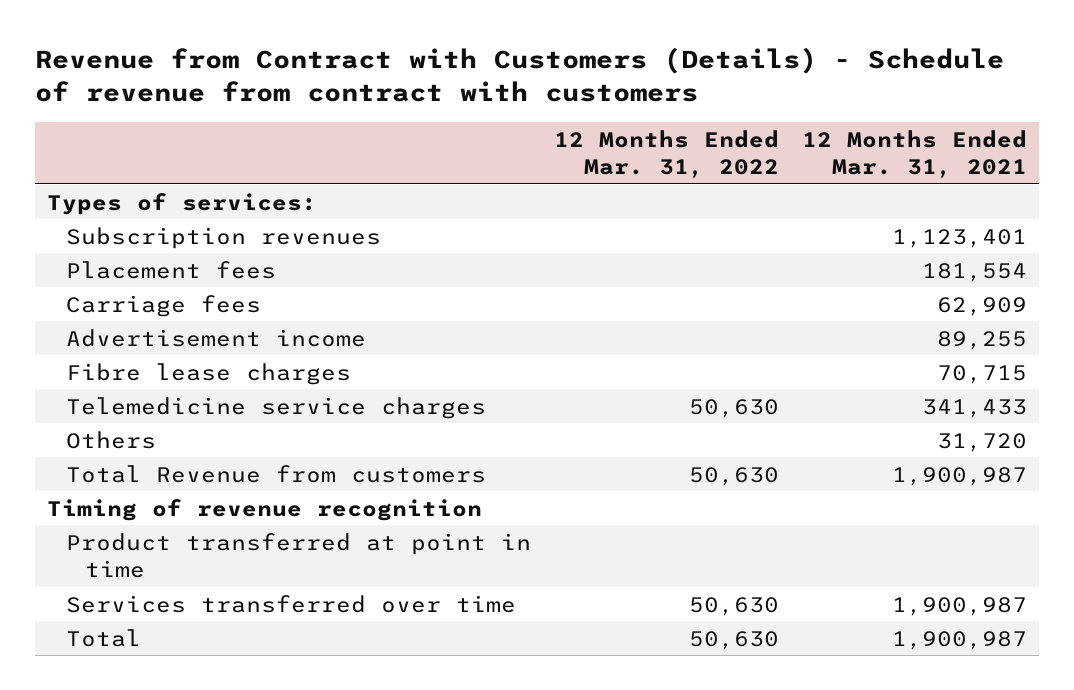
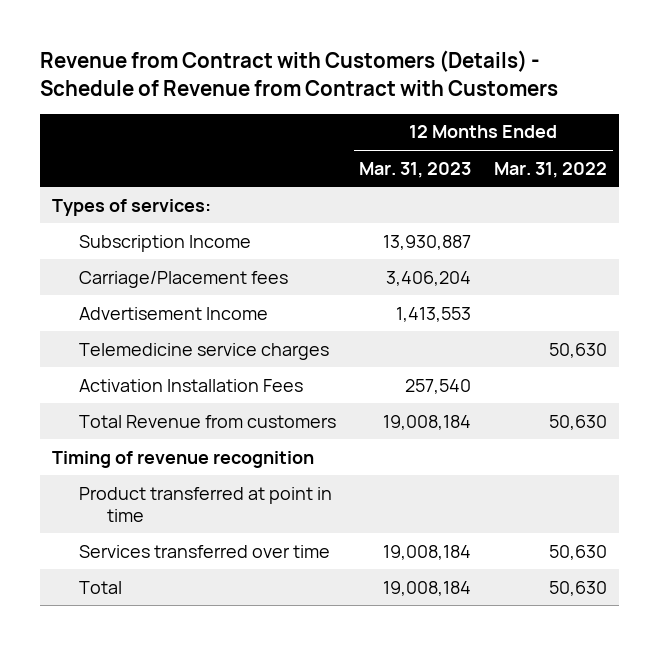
- Revenue from Contract with Customers (Details) - Schedule of revenue from contract with customers
+ Revenue from Contract with Customers (Details) - Schedule of Revenue from Contract with Customers
- | 12 Months Ended Mar. 31, 2022 | 12 Months Ended Mar. 31, 2021
+ | 12 Months Ended Mar. 31, 2023 | 12 Months Ended Mar. 31, 2022
- Subscription revenues | | 1,123,401
- Placement fees | | 181,554
- Carriage fees | | 62,909
- Advertisement income | | 89,255
- Fibre lease charges | | 70,715
+ Subscription Income | 13,930,887 |
+ Carriage/Placement fees | 3,406,204 |
+ Advertisement Income | 1,413,553 |
- Others | | 31,720
+ Activation Installation Fees | 257,540 |

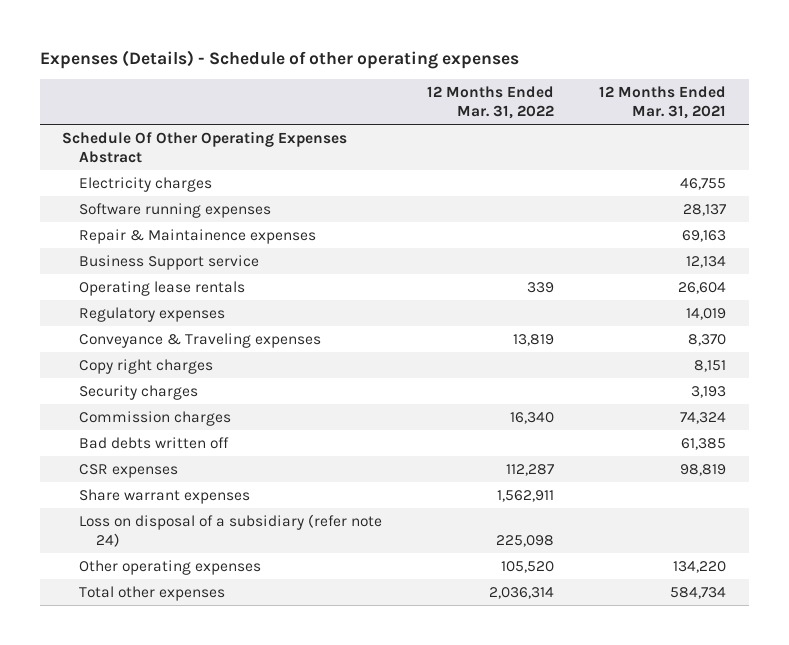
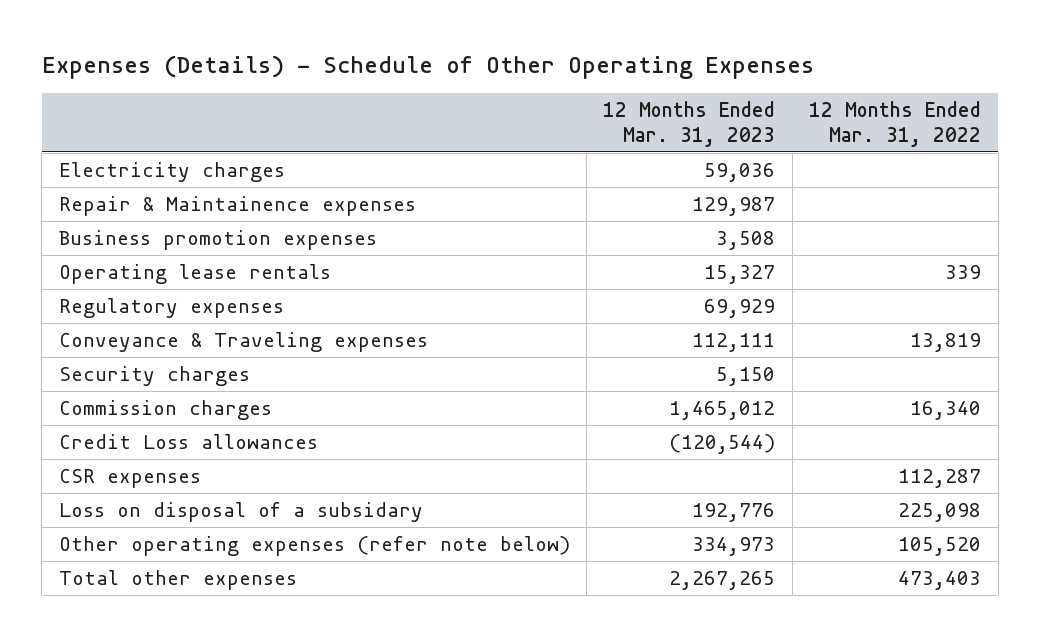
- Expenses (Details) - Schedule of other operating expenses
+ Expenses (Details) - Schedule of Other Operating Expenses
- | 12 Months Ended Mar. 31, 2022 | 12 Months Ended Mar. 31, 2021
+ | 12 Months Ended Mar. 31, 2023 | 12 Months Ended Mar. 31, 2022
- Schedule Of Other Operating Expenses Abstract
- Software running expenses | | 28,137
- Business Support service | | 12,134
+ Business promotion expenses | 3,508 |
- Copy right charges | | 8,151
- Bad debts written off | | 61,385
+ Credit Loss allowances | (120,544) |
- Share warrant expenses | 1,562,911 |
- Loss on disposal of a subsidiary (refer note 24) | 225,098 |
- Other operating expenses | 105,520 | 134,220
- Total other expenses | 2,036,314 | 584,734
+ Loss on disposal of a subsidary | 192,776 | 225,098
+ Other operating expenses (refer note below) | 334,973 | 105,520
+ Total other expenses | 2,267,265 | 473,403

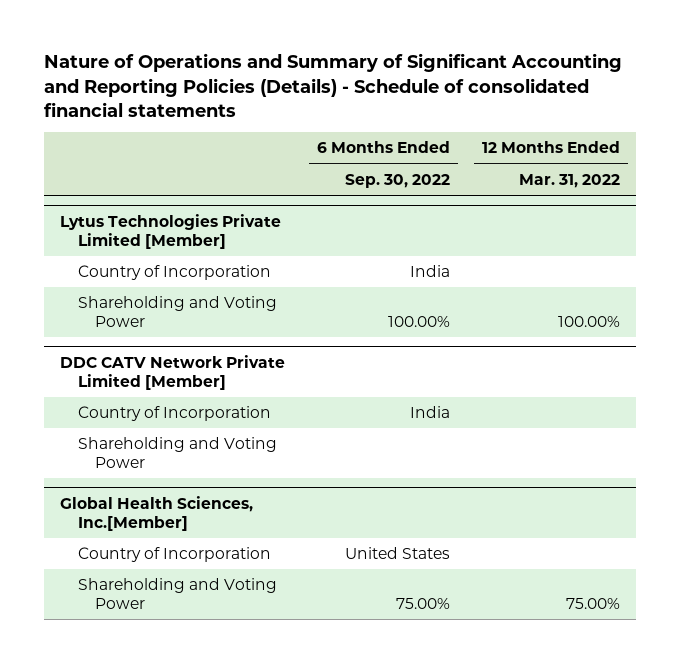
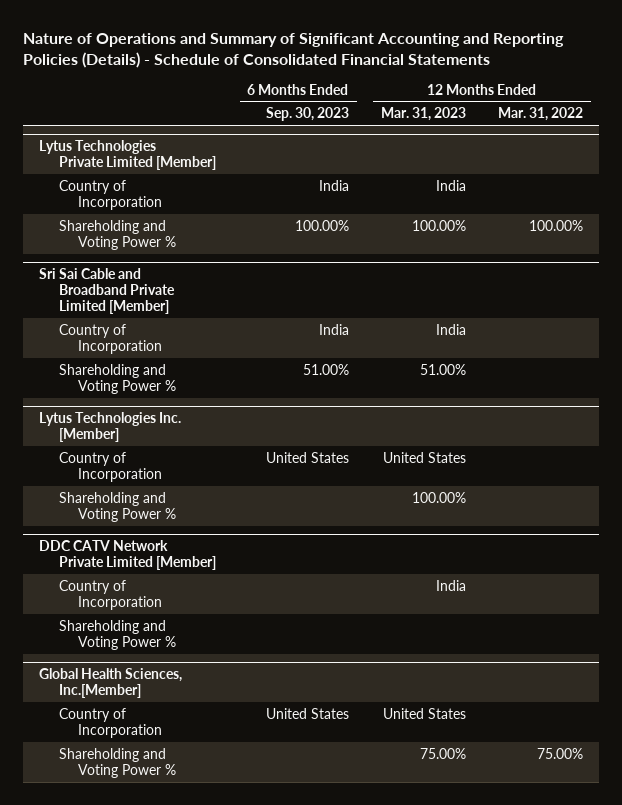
- Nature of Operations and Summary of Significant Accounting and Reporting Policies (Details) - Schedule of consolidated financial statements
+ Nature of Operations and Summary of Significant Accounting and Reporting Policies (Details) - Schedule of Consolidated Financial Statements
- | 6 Months Ended Sep. 30, 2022 | 12 Months Ended Mar. 31, 2022
+ | 6 Months Ended Sep. 30, 2023 | 12 Months Ended Mar. 31, 2023 | 12 Months Ended Mar. 31, 2022
@ Lytus Technologies Private Limited [Member]
- Shareholding and Voting Power | 100.00% | 100.00%
+ Shareholding and Voting Power % | 100.00% | 100.00% | 100.00%
+ Sri Sai Cable and Broadband Private Limited [Member]
+ Country of Incorporation | India | India |
+ Shareholding and Voting Power % | 51.00% | 51.00% |
+ Lytus Technologies Inc. [Member]
+ Country of Incorporation | United States | United States |
+ Shareholding and Voting Power % | | 100.00% |
@ DDC CATV Network Private Limited [Member]
- Shareholding and Voting Power
+ Shareholding and Voting Power %
@ Global Health Sciences, Inc.[Member]
- Shareholding and Voting Power | 75.00% | 75.00%
+ Shareholding and Voting Power % | | 75.00% | 75.00%

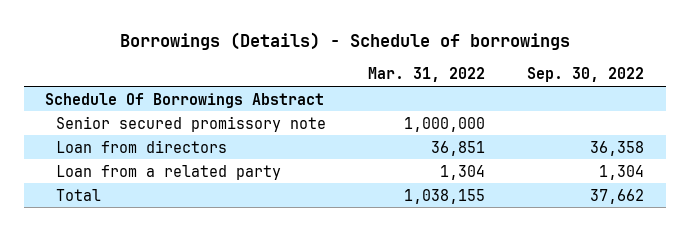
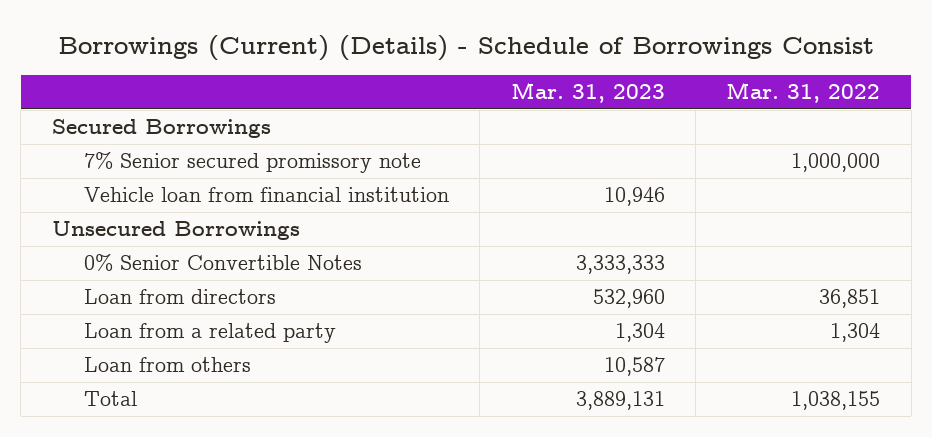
- Borrowings (Details) - Schedule of borrowings
+ Borrowings (Current) (Details) - Schedule of Borrowings Consist
- | Mar. 31, 2022 | Sep. 30, 2022
+ | Mar. 31, 2023 | Mar. 31, 2022
- Schedule Of Borrowings Abstract
- Senior secured promissory note | 1,000,000 |
+ Secured Borrowings
+ 7% Senior secured promissory note | | 1,000,000
+ Vehicle loan from financial institution | 10,946 |
+ Unsecured Borrowings
+ 0% Senior Convertible Notes | 3,333,333 |
+ Loan from others | 10,587 |

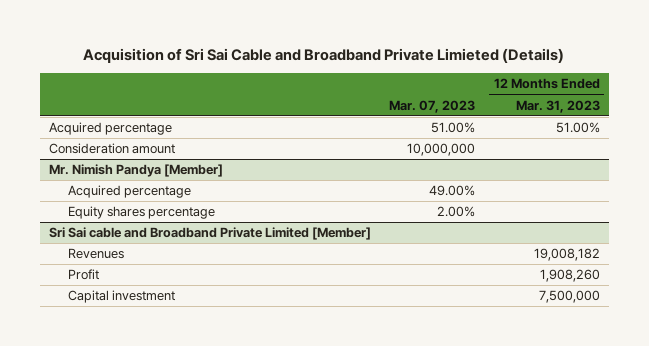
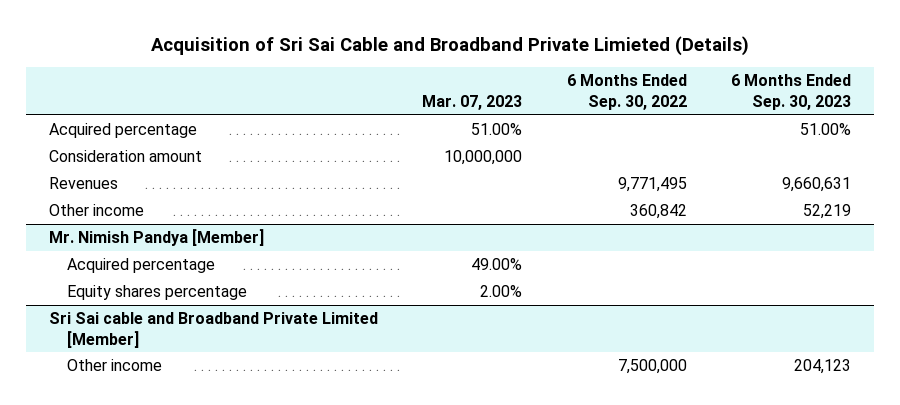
- | Mar. 07, 2023 | 12 Months Ended Mar. 31, 2023
+ | Mar. 07, 2023 | 6 Months Ended Sep. 30, 2022 | 6 Months Ended Sep. 30, 2023
+ Revenues | | 9,771,495 | 9,660,631
+ Other income | | 360,842 | 52,219
@ Sri Sai cable and Broadband Private Limited [Member]
- Revenues | | 19,008,182
- Profit | | 1,908,260
- Capital investment | | 7,500,000
+ Other income | | 7,500,000 | 204,123

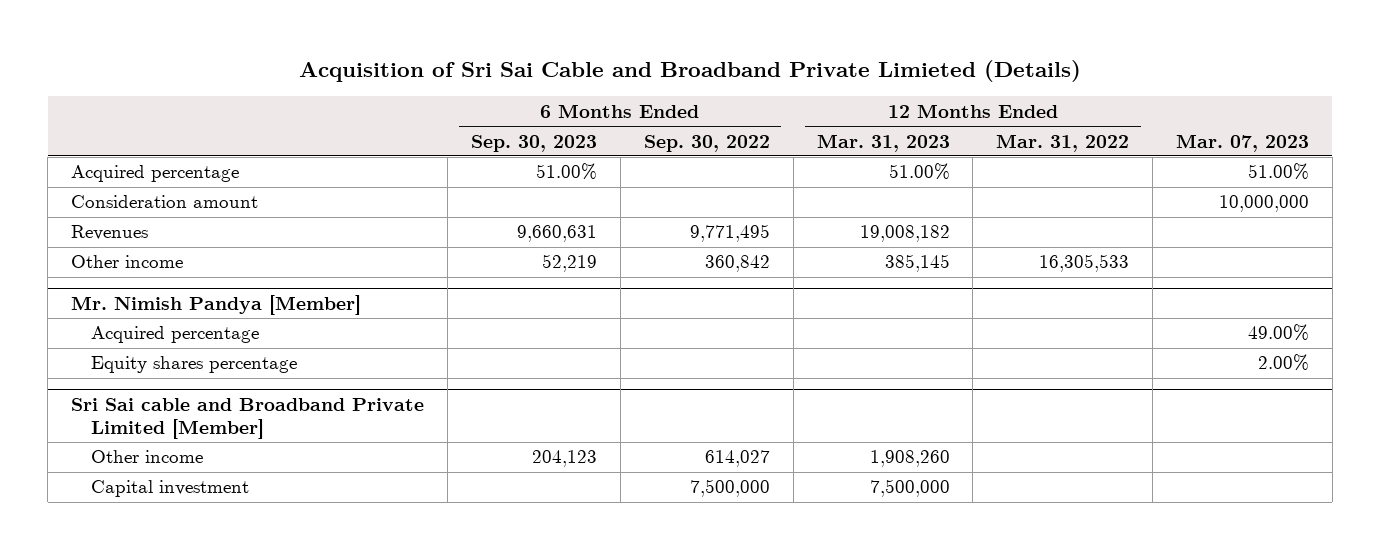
- | Mar. 07, 2023 | 6 Months Ended Sep. 30, 2022 | 6 Months Ended Sep. 30, 2023
+ | 6 Months Ended Sep. 30, 2023 | 6 Months Ended Sep. 30, 2022 | 12 Months Ended Mar. 31, 2023 | 12 Months Ended Mar. 31, 2022 | Mar. 07, 2023
@ Sri Sai cable and Broadband Private Limited [Member]
- Other income | | 7,500,000 | 204,123
+ Other income | 204,123 | 614,027 | 1,908,260 | |
+ Capital investment | | 7,500,000 | 7,500,000 | |

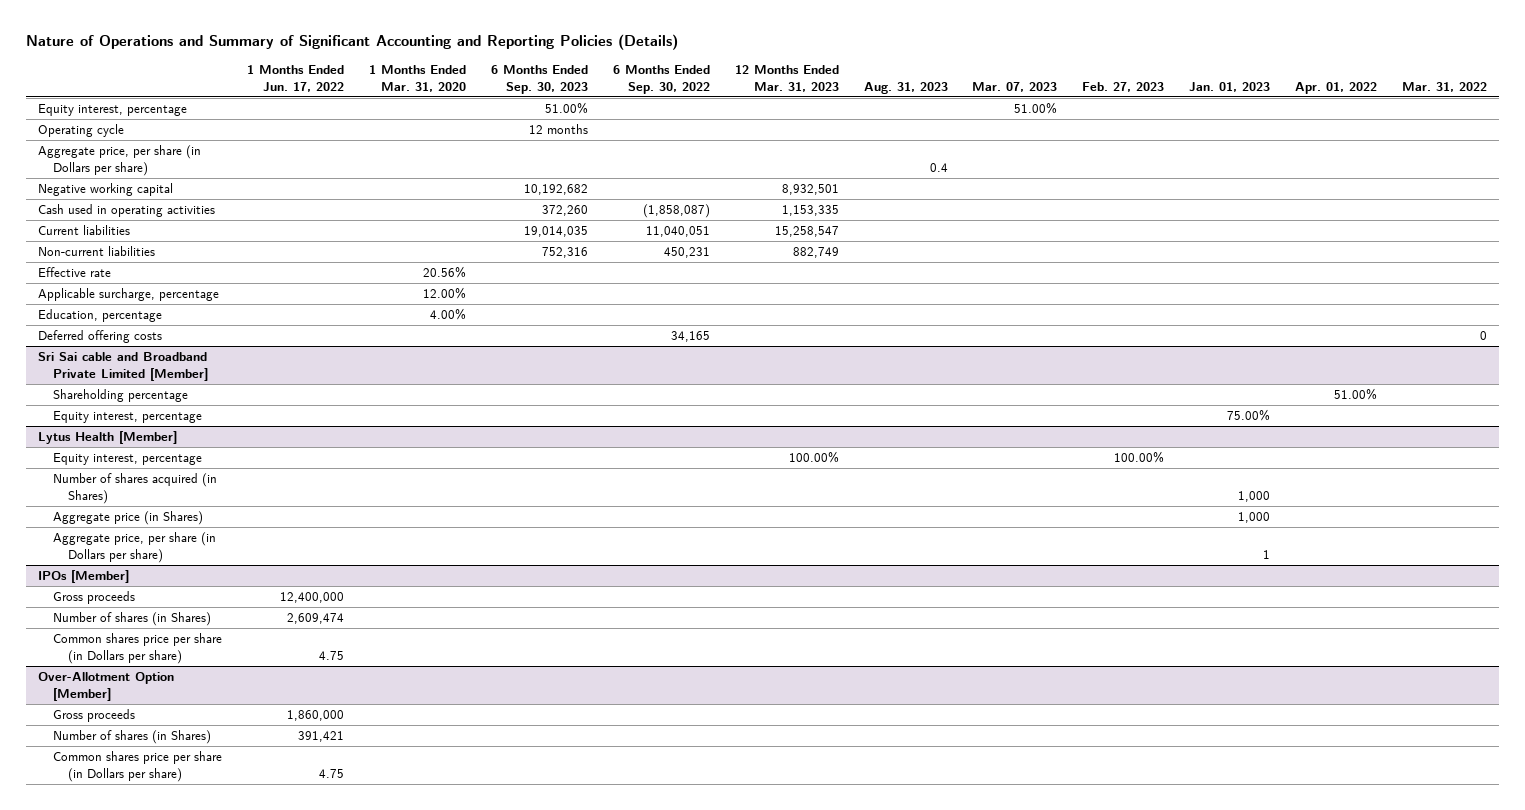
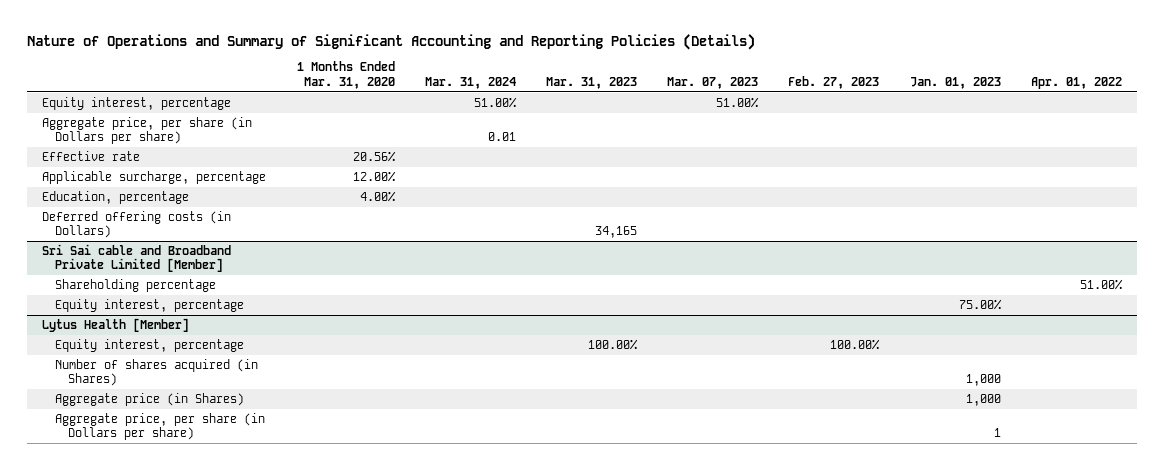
- | 1 Months Ended Jun. 17, 2022 | 1 Months Ended Mar. 31, 2020 | 6 Months Ended Sep. 30, 2023 | 6 Months Ended Sep. 30, 2022 | 12 Months Ended Mar. 31, 2023 | Aug. 31, 2023 | Mar. 07, 2023 | Feb. 27, 2023 | Jan. 01, 2023 | Apr. 01, 2022 | Mar. 31, 2022
+ | 1 Months Ended Mar. 31, 2020 | Mar. 31, 2024 | Mar. 31, 2023 | Mar. 07, 2023 | Feb. 27, 2023 | Jan. 01, 2023 | Apr. 01, 2022
- Operating cycle | | | 12 months | | | | | | | |
- Negative working capital | | | 10,192,682 | | 8,932,501 | | | | | |
- Cash used in operating activities | | | 372,260 | (1,858,087) | 1,153,335 | | | | | |
- Current liabilities | | | 19,014,035 | 11,040,051 | 15,258,547 | | | | | |
- Non-current liabilities | | | 752,316 | 450,231 | 882,749 | | | | | |
- Deferred offering costs | | | | 34,165 | | | | | | | 0
+ Deferred offering costs (in Dollars) | | | 34,165 | | | |
- IPOs [Member]
- Gross proceeds | 12,400,000 | | | | | | | | | |
- Number of shares (in Shares) | 2,609,474 | | | | | | | | | |
- Common shares price per share (in Dollars per share) | 4.75 | | | | | | | | | |
- Over-Allotment Option [Member]
- Gross proceeds | 1,860,000 | | | | | | | | | |
- Number of shares (in Shares) | 391,421 | | | | | | | | | |
- Common shares price per share (in Dollars per share) | 4.75 | | | | | | | | | |

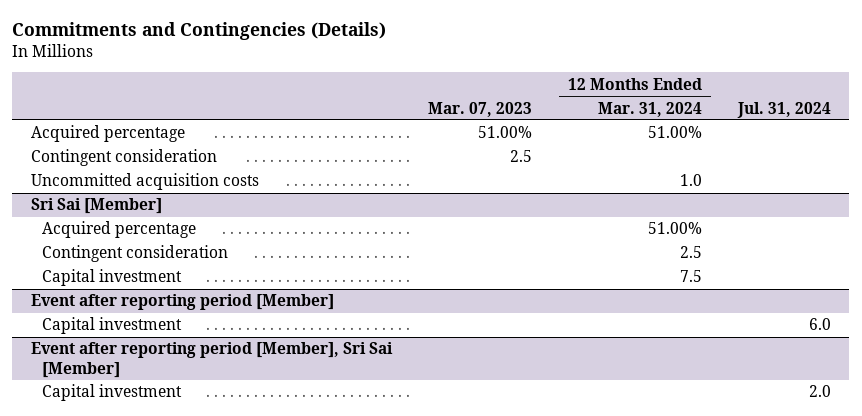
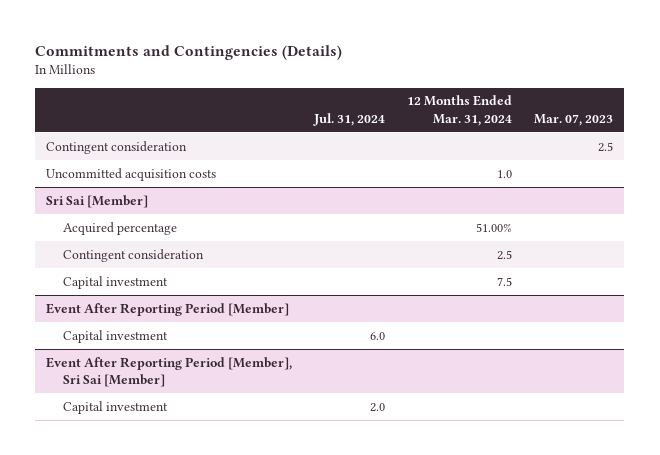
- | Mar. 07, 2023 | 12 Months Ended Mar. 31, 2024 | Jul. 31, 2024
+ | Jul. 31, 2024 | 12 Months Ended Mar. 31, 2024 | Mar. 07, 2023
- Acquired percentage | 51.00% | 51.00% |
- Event after reporting period [Member]
+ Event After Reporting Period [Member]
- Event after reporting period [Member], Sri Sai [Member]
+ Event After Reporting Period [Member], Sri Sai [Member]

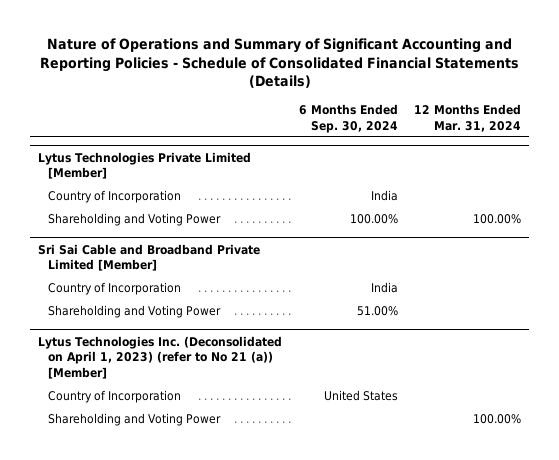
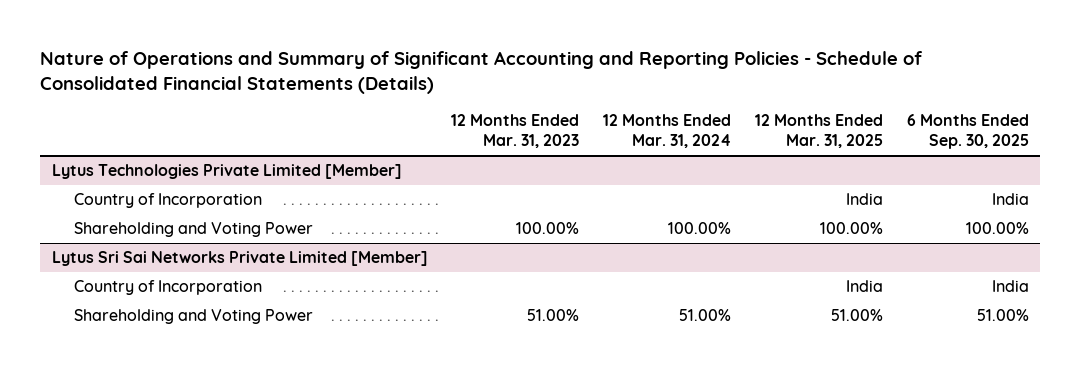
- | 6 Months Ended Sep. 30, 2024 | 12 Months Ended Mar. 31, 2024
+ | 12 Months Ended Mar. 31, 2023 | 12 Months Ended Mar. 31, 2024 | 12 Months Ended Mar. 31, 2025 | 6 Months Ended Sep. 30, 2025
- Sri Sai Cable and Broadband Private Limited [Member]
- Country of Incorporation | India |
- Shareholding and Voting Power | 51.00% |
- Lytus Technologies Inc. (Deconsolidated on April 1, 2023) (refer to No 21 (a)) [Member]
- Country of Incorporation | United States |
- Shareholding and Voting Power | | 100.00%
+ Lytus Sri Sai Networks Private Limited [Member]
+ Country of Incorporation | | | India | India
+ Shareholding and Voting Power | 51.00% | 51.00% | 51.00% | 51.00%

